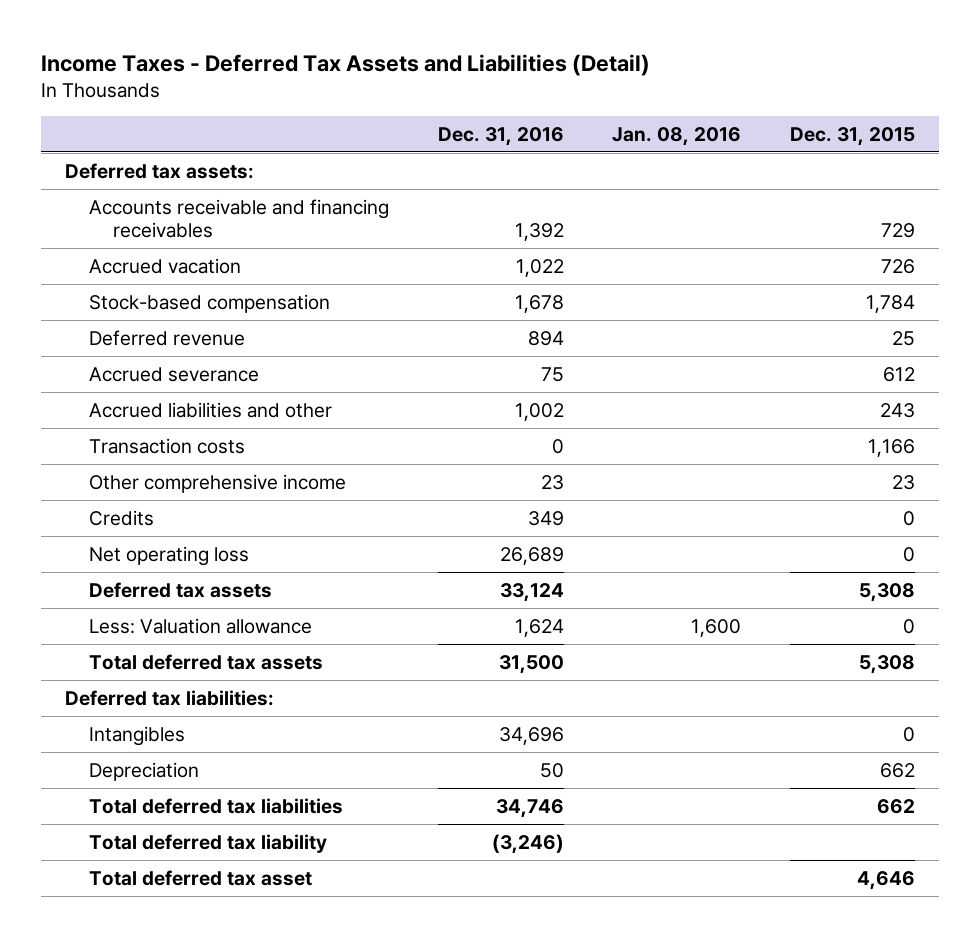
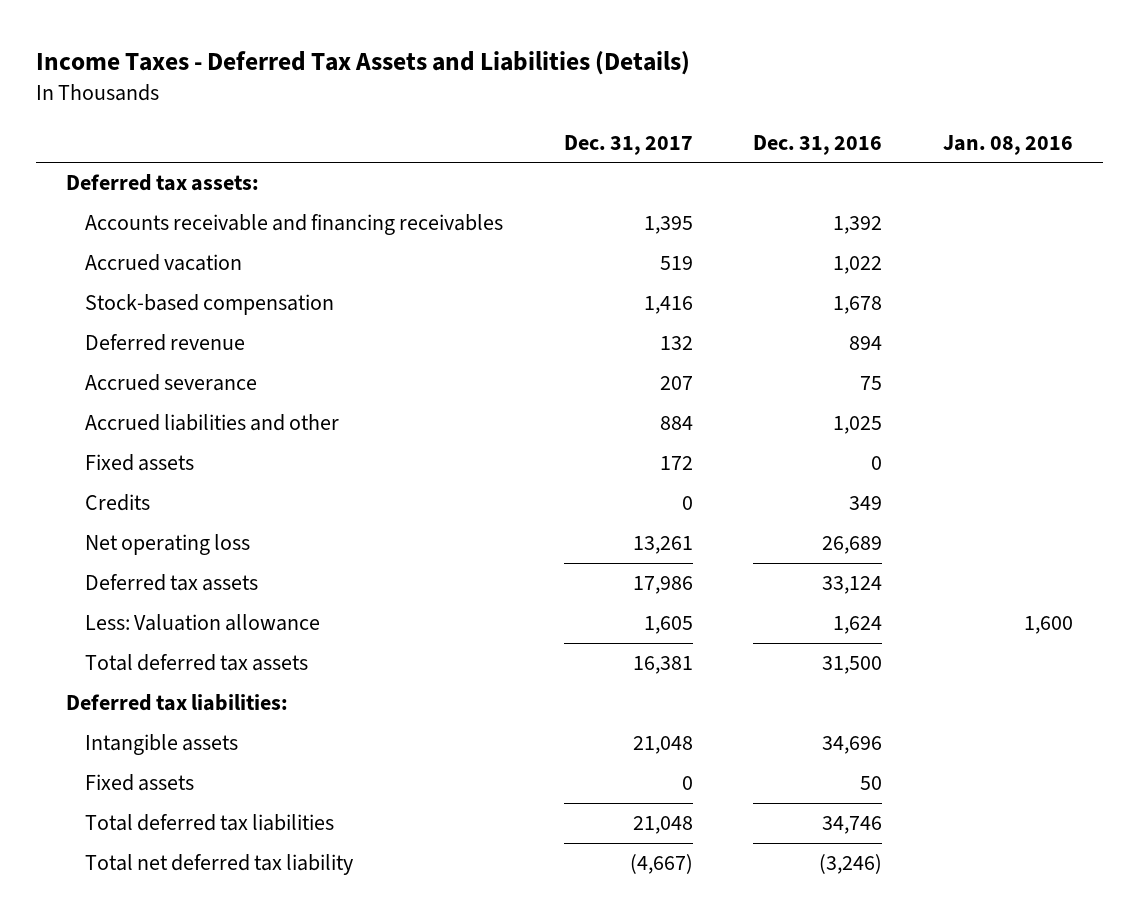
- Income Taxes - Deferred Tax Assets and Liabilities (Detail)
+ Income Taxes - Deferred Tax Assets and Liabilities (Details)
- | Dec. 31, 2016 | Jan. 08, 2016 | Dec. 31, 2015
+ | Dec. 31, 2017 | Dec. 31, 2016 | Jan. 08, 2016
- Accrued liabilities and other | 1,002 | | 243
- Transaction costs | 0 | | 1,166
- Other comprehensive income | 23 | | 23
+ Accrued liabilities and other | 884 | 1,025 |
+ Fixed assets | 172 | 0 |
- Intangibles | 34,696 | | 0
- Depreciation | 50 | | 662
+ Intangible assets | 21,048 | 34,696 |
+ Fixed assets | 0 | 50 |
- Total deferred tax liability | (3,246) | |
- Total deferred tax asset | | | 4,646
+ Total net deferred tax liability | (4,667) | (3,246) |

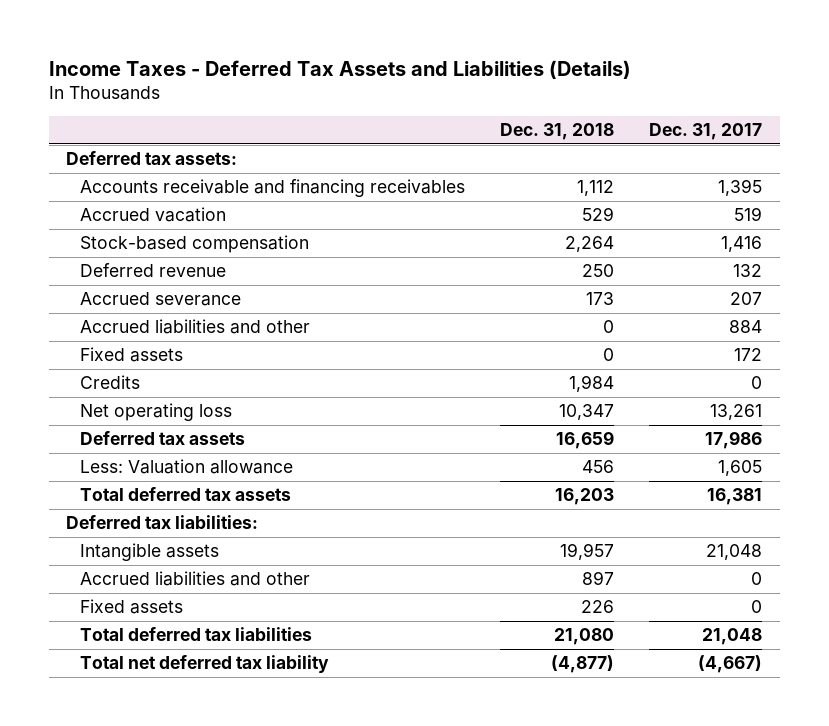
- | Dec. 31, 2017 | Dec. 31, 2016 | Jan. 08, 2016
+ | Dec. 31, 2018 | Dec. 31, 2017
+ Accrued liabilities and other | 897 | 0

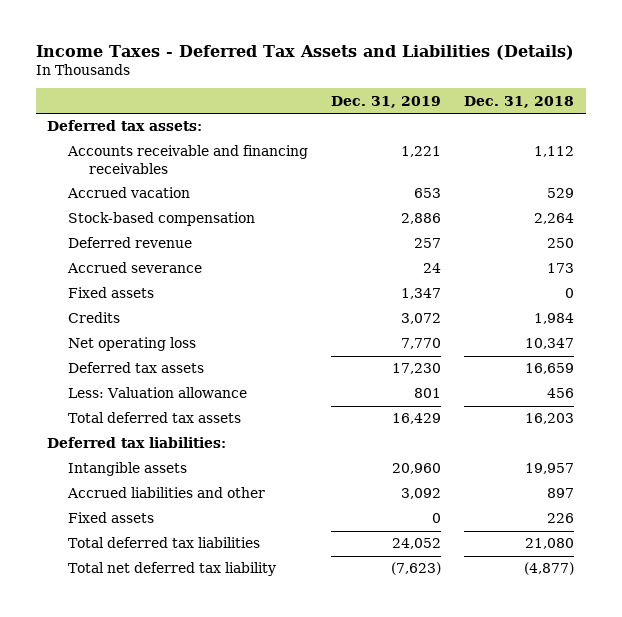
- | Dec. 31, 2018 | Dec. 31, 2017
+ | Dec. 31, 2019 | Dec. 31, 2018
- Accrued liabilities and other | 0 | 884

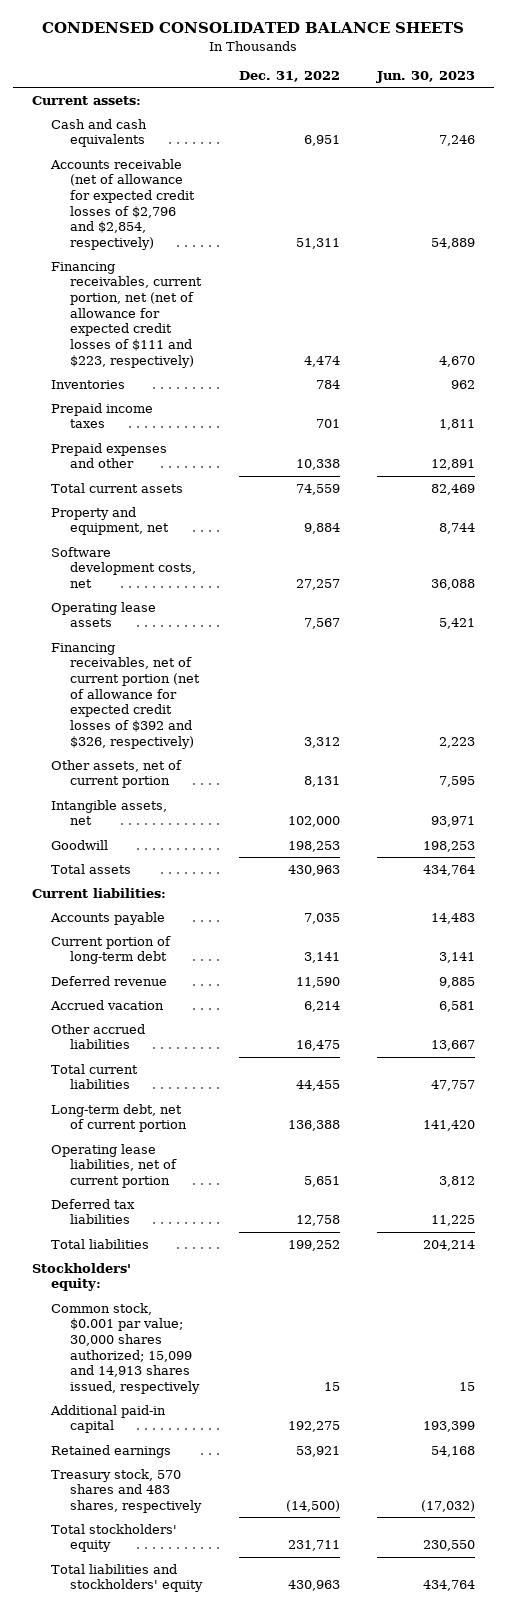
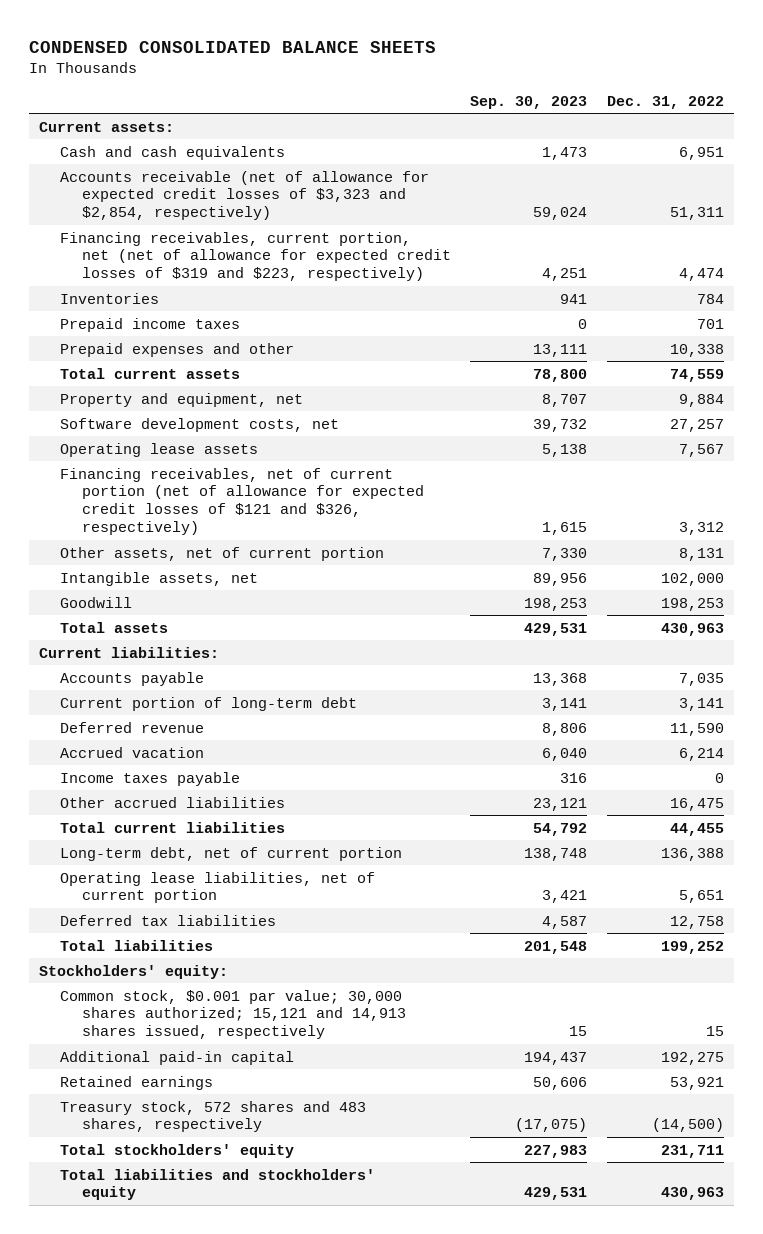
- | Dec. 31, 2022 | Jun. 30, 2023
+ | Sep. 30, 2023 | Dec. 31, 2022
- Accounts receivable (net of allowance for expected credit losses of $2,796 and $2,854, respectively) | 51,311 | 54,889
- Financing receivables, current portion, net (net of allowance for expected credit losses of $111 and $223, respectively) | 4,474 | 4,670
+ Accounts receivable (net of allowance for expected credit losses of $3,323 and $2,854, respectively) | 59,024 | 51,311
+ Financing receivables, current portion, net (net of allowance for expected credit losses of $319 and $223, respectively) | 4,251 | 4,474
- Financing receivables, net of current portion (net of allowance for expected credit losses of $392 and $326, respectively) | 3,312 | 2,223
+ Financing receivables, net of current portion (net of allowance for expected credit losses of $121 and $326, respectively) | 1,615 | 3,312
+ Income taxes payable | 316 | 0
- Common stock, $0.001 par value; 30,000 shares authorized; 15,099 and 14,913 shares issued, respectively | 15 | 15
+ Common stock, $0.001 par value; 30,000 shares authorized; 15,121 and 14,913 shares issued, respectively | 15 | 15
- Treasury stock, 570 shares and 483 shares, respectively | (14,500) | (17,032)
+ Treasury stock, 572 shares and 483 shares, respectively | (17,075) | (14,500)

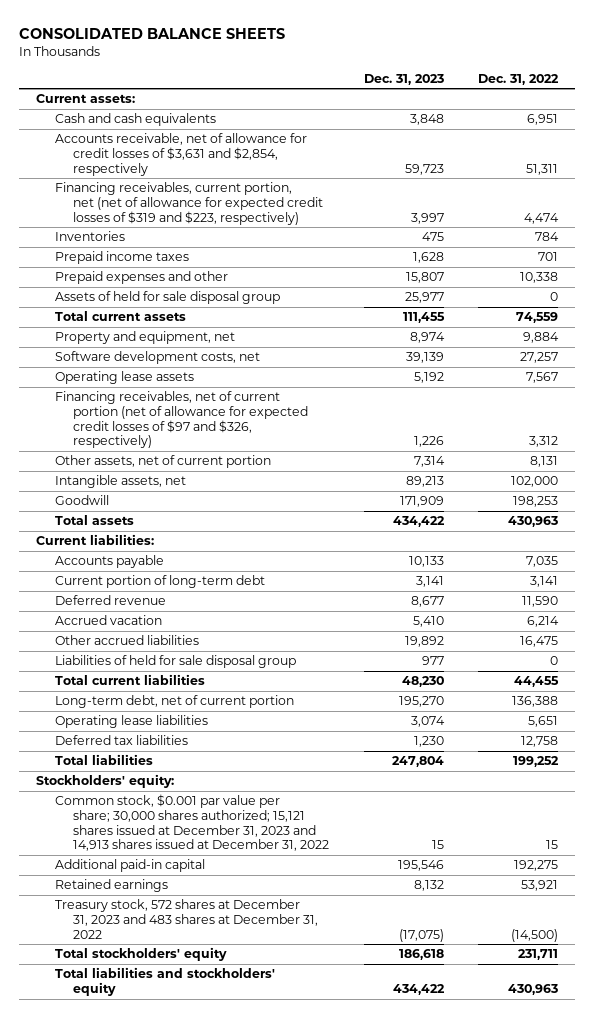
- CONDENSED CONSOLIDATED BALANCE SHEETS
+ CONSOLIDATED BALANCE SHEETS
- | Sep. 30, 2023 | Dec. 31, 2022
+ | Dec. 31, 2023 | Dec. 31, 2022
- Accounts receivable (net of allowance for expected credit losses of $3,323 and $2,854, respectively) | 59,024 | 51,311
+ Accounts receivable, net of allowance for credit losses of $3,631 and $2,854, respectively | 59,723 | 51,311
+ Assets of held for sale disposal group | 25,977 | 0
- Financing receivables, net of current portion (net of allowance for expected credit losses of $121 and $326, respectively) | 1,615 | 3,312
+ Financing receivables, net of current portion (net of allowance for expected credit losses of $97 and $326, respectively) | 1,226 | 3,312
- Income taxes payable | 316 | 0
+ Liabilities of held for sale disposal group | 977 | 0
- Operating lease liabilities, net of current portion | 3,421 | 5,651
+ Operating lease liabilities | 3,074 | 5,651
- Common stock, $0.001 par value; 30,000 shares authorized; 15,121 and 14,913 shares issued, respectively | 15 | 15
+ Common stock, $0.001 par value per share; 30,000 shares authorized; 15,121 shares issued at December 31, 2023 and 14,913 shares issued at December 31, 2022 | 15 | 15
- Treasury stock, 572 shares and 483 shares, respectively | (17,075) | (14,500)
+ Treasury stock, 572 shares at December 31, 2023 and 483 shares at December 31, 2022 | (17,075) | (14,500)

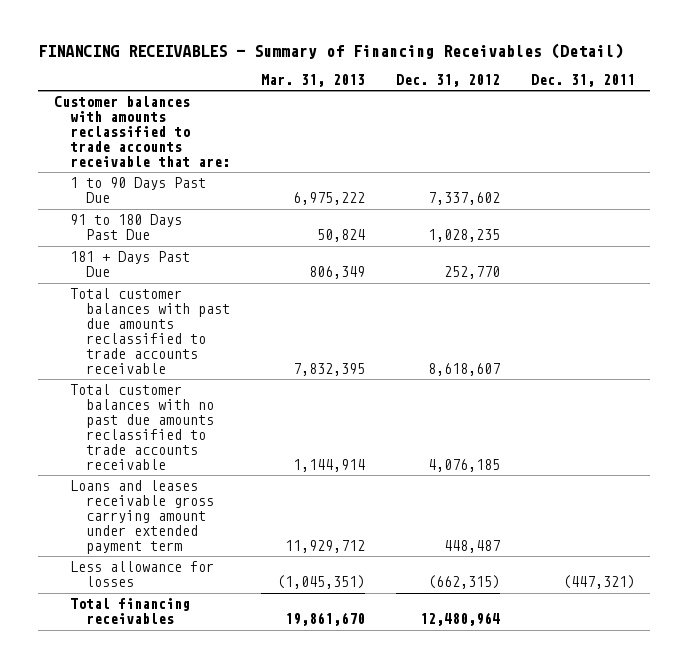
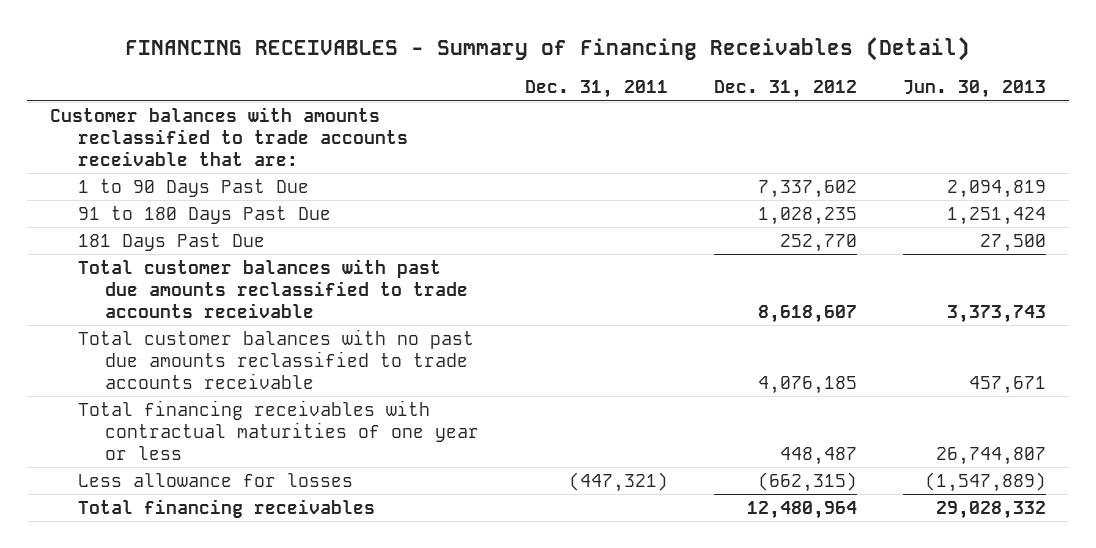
- | Mar. 31, 2013 | Dec. 31, 2012 | Dec. 31, 2011
+ | Dec. 31, 2011 | Dec. 31, 2012 | Jun. 30, 2013
- 181 + Days Past Due | 806,349 | 252,770 |
+ 181 Days Past Due | | 252,770 | 27,500
- Loans and leases receivable gross carrying amount under extended payment term | 11,929,712 | 448,487 |
+ Total financing receivables with contractual maturities of one year or less | | 448,487 | 26,744,807

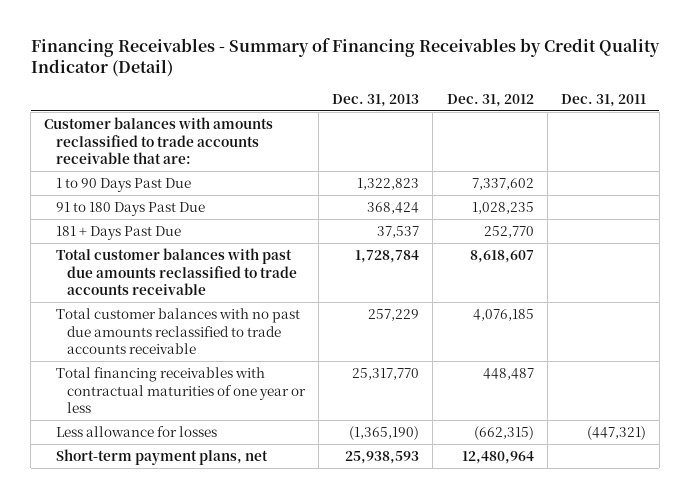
- FINANCING RECEIVABLES - Summary of Financing Receivables (Detail)
+ Financing Receivables - Summary of Financing Receivables by Credit Quality Indicator (Detail)
- | Dec. 31, 2011 | Dec. 31, 2012 | Jun. 30, 2013
+ | Dec. 31, 2013 | Dec. 31, 2012 | Dec. 31, 2011
- 181 Days Past Due | | 252,770 | 27,500
+ 181 + Days Past Due | 37,537 | 252,770 |
- Total financing receivables | | 12,480,964 | 29,028,332
+ Short-term payment plans, net | 25,938,593 | 12,480,964 |

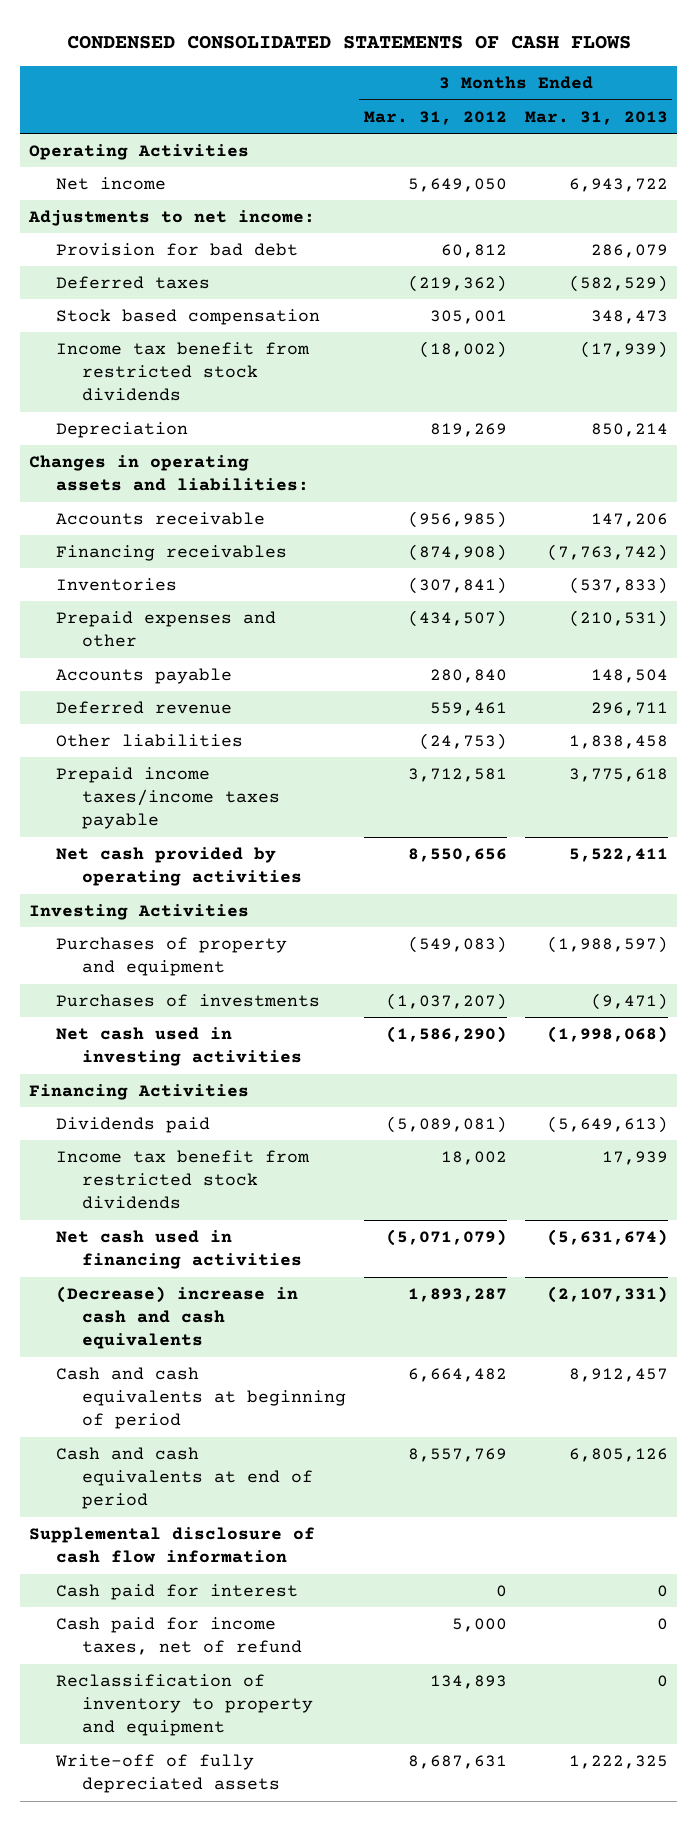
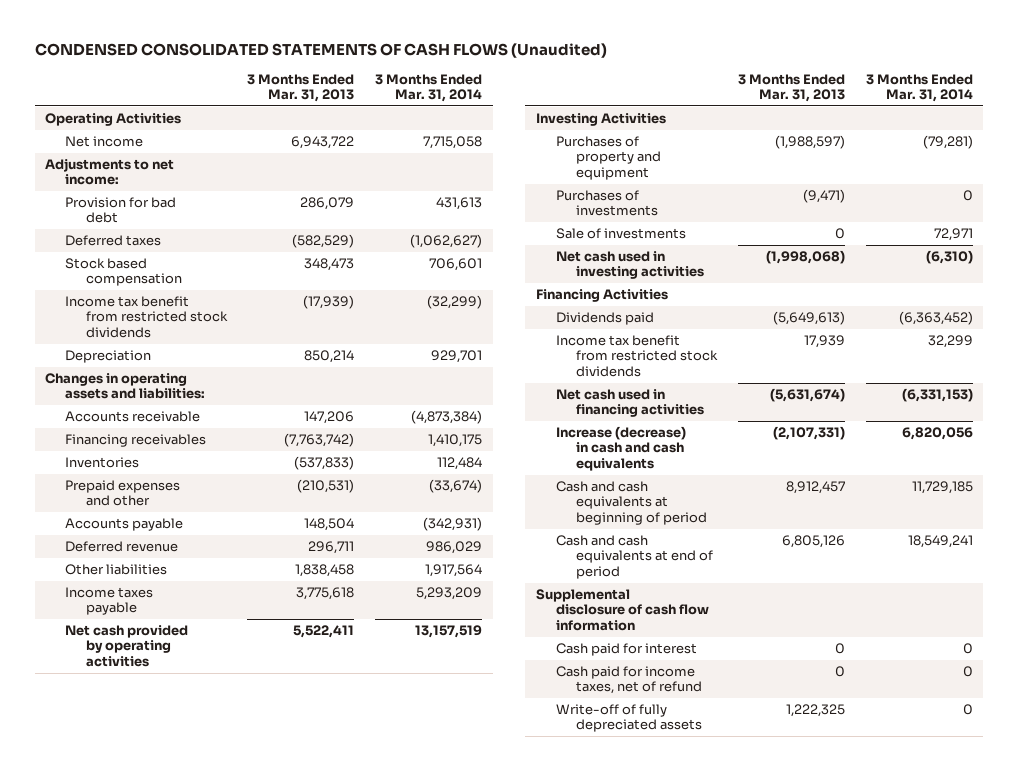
- CONDENSED CONSOLIDATED STATEMENTS OF CASH FLOWS
+ CONDENSED CONSOLIDATED STATEMENTS OF CASH FLOWS (Unaudited)
- | 3 Months Ended Mar. 31, 2012 | 3 Months Ended Mar. 31, 2013
+ | 3 Months Ended Mar. 31, 2013 | 3 Months Ended Mar. 31, 2014
- Prepaid income taxes/income taxes payable | 3,712,581 | 3,775,618
+ Income taxes payable | 3,775,618 | 5,293,209
+ Sale of investments | 0 | 72,971
- (Decrease) increase in cash and cash equivalents | 1,893,287 | (2,107,331)
+ Increase (decrease) in cash and cash equivalents | (2,107,331) | 6,820,056
- Reclassification of inventory to property and equipment | 134,893 | 0

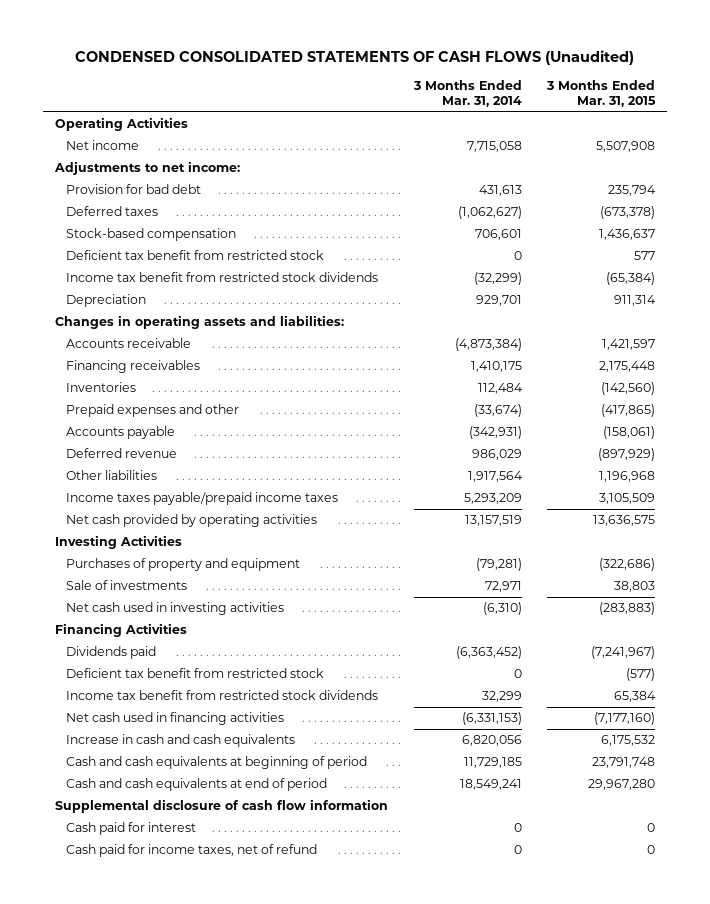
- | 3 Months Ended Mar. 31, 2013 | 3 Months Ended Mar. 31, 2014
+ | 3 Months Ended Mar. 31, 2014 | 3 Months Ended Mar. 31, 2015
- Stock based compensation | 348,473 | 706,601
+ Stock-based compensation | 706,601 | 1,436,637
+ Deficient tax benefit from restricted stock | 0 | 577
- Income taxes payable | 3,775,618 | 5,293,209
+ Income taxes payable/prepaid income taxes | 5,293,209 | 3,105,509
- Purchases of investments | (9,471) | 0
+ Deficient tax benefit from restricted stock | 0 | (577)
- Increase (decrease) in cash and cash equivalents | (2,107,331) | 6,820,056
+ Increase in cash and cash equivalents | 6,820,056 | 6,175,532
- Write-off of fully depreciated assets | 1,222,325 | 0

